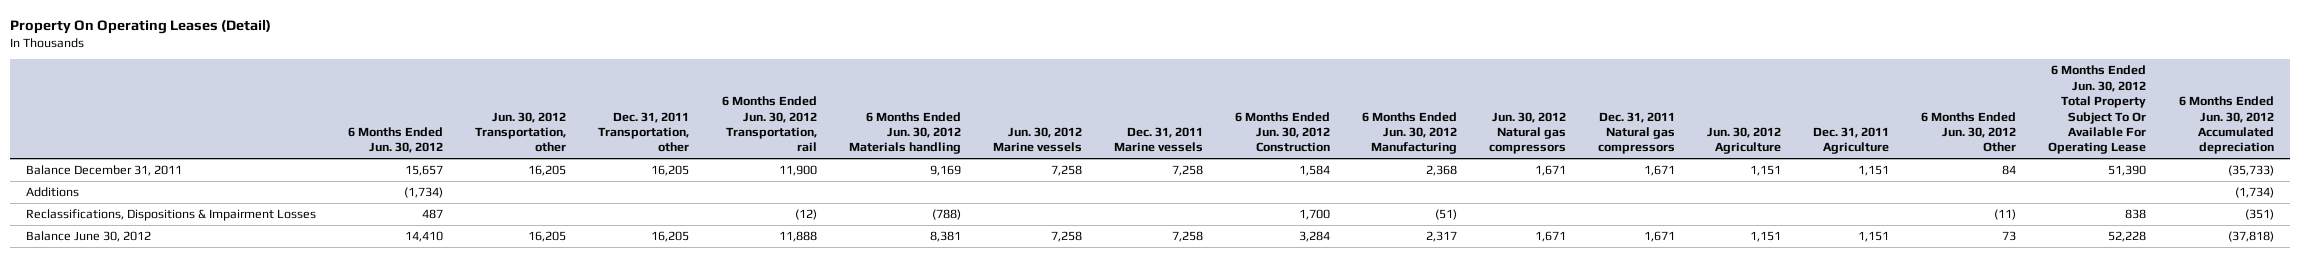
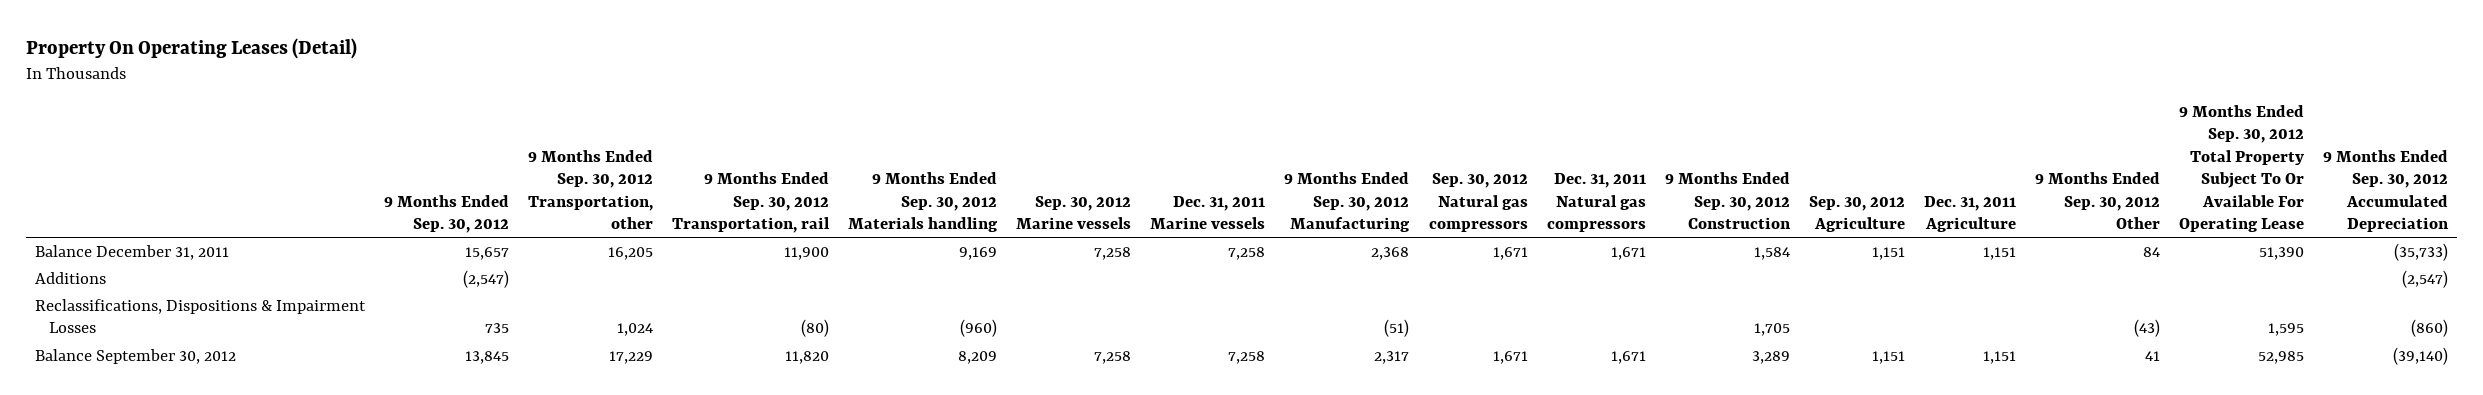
- | 6 Months Ended Jun. 30, 2012 | Jun. 30, 2012 Transportation, other | Dec. 31, 2011 Transportation, other | 6 Months Ended Jun. 30, 2012 Transportation, rail | 6 Months Ended Jun. 30, 2012 Materials handling | Jun. 30, 2012 Marine vessels | Dec. 31, 2011 Marine vessels | 6 Months Ended Jun. 30, 2012 Construction | 6 Months Ended Jun. 30, 2012 Manufacturing | Jun. 30, 2012 Natural gas compressors | Dec. 31, 2011 Natural gas compressors | Jun. 30, 2012 Agriculture | Dec. 31, 2011 Agriculture | 6 Months Ended Jun. 30, 2012 Other | 6 Months Ended Jun. 30, 2012 Total Property Subject To Or Available For Operating Lease | 6 Months Ended Jun. 30, 2012 Accumulated depreciation
+ | 9 Months Ended Sep. 30, 2012 | 9 Months Ended Sep. 30, 2012 Transportation, other | 9 Months Ended Sep. 30, 2012 Transportation, rail | 9 Months Ended Sep. 30, 2012 Materials handling | Sep. 30, 2012 Marine vessels | Dec. 31, 2011 Marine vessels | 9 Months Ended Sep. 30, 2012 Manufacturing | Sep. 30, 2012 Natural gas compressors | Dec. 31, 2011 Natural gas compressors | 9 Months Ended Sep. 30, 2012 Construction | Sep. 30, 2012 Agriculture | Dec. 31, 2011 Agriculture | 9 Months Ended Sep. 30, 2012 Other | 9 Months Ended Sep. 30, 2012 Total Property Subject To Or Available For Operating Lease | 9 Months Ended Sep. 30, 2012 Accumulated Depreciation
- Balance June 30, 2012 | 14,410 | 16,205 | 16,205 | 11,888 | 8,381 | 7,258 | 7,258 | 3,284 | 2,317 | 1,671 | 1,671 | 1,151 | 1,151 | 73 | 52,228 | (37,818)
+ Balance September 30, 2012 | 13,845 | 17,229 | 11,820 | 8,209 | 7,258 | 7,258 | 2,317 | 1,671 | 1,671 | 3,289 | 1,151 | 1,151 | 41 | 52,985 | (39,140)

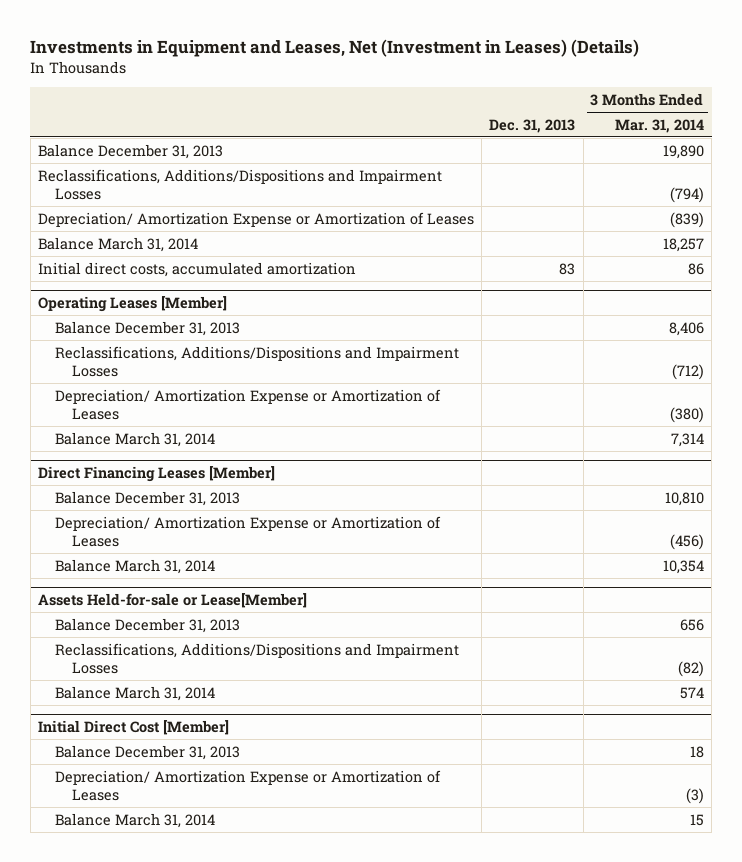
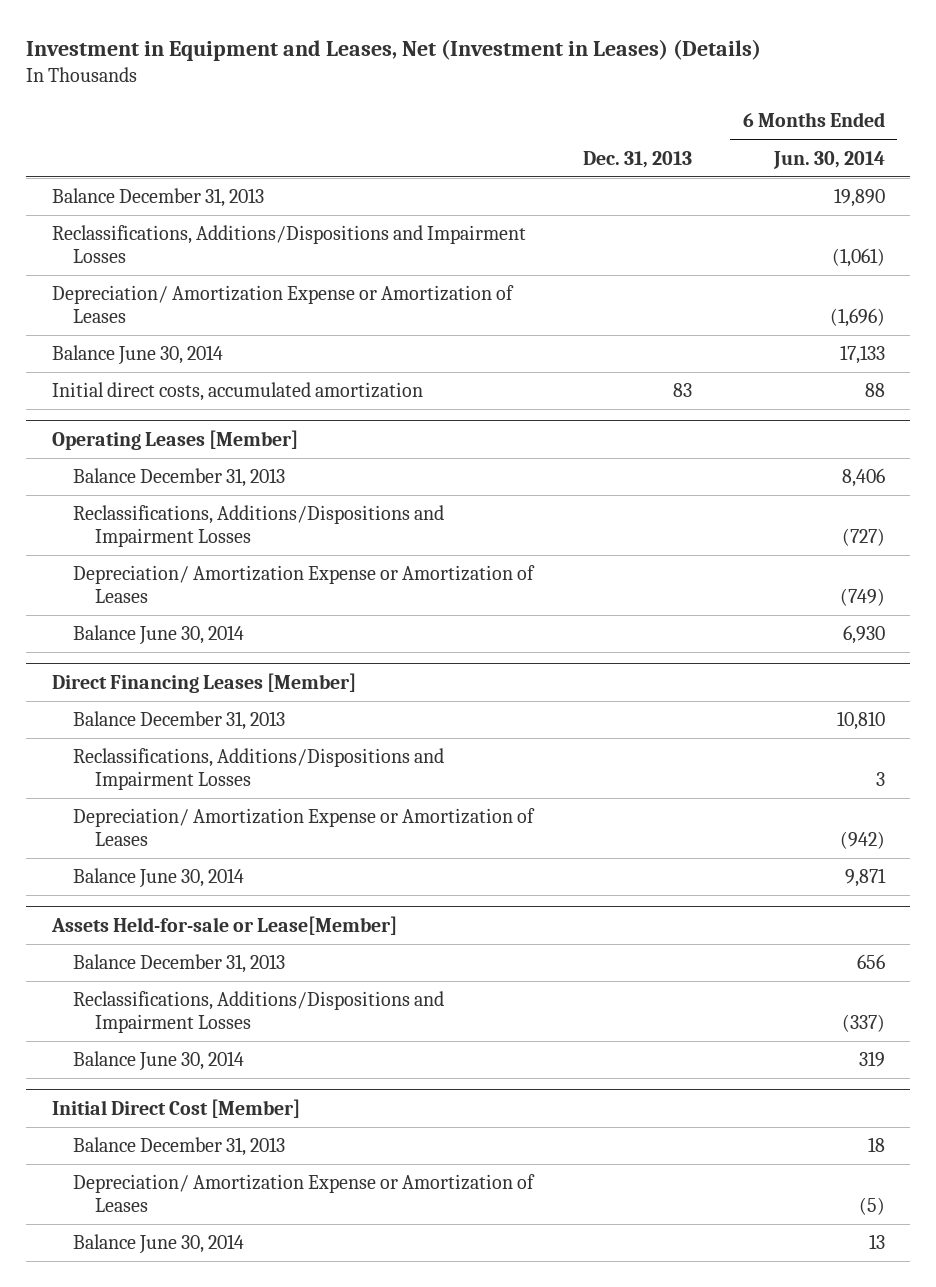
- Investments in Equipment and Leases, Net (Investment in Leases) (Details)
+ Investment in Equipment and Leases, Net (Investment in Leases) (Details)
- | Dec. 31, 2013 | 3 Months Ended Mar. 31, 2014
+ | Dec. 31, 2013 | 6 Months Ended Jun. 30, 2014
- Balance March 31, 2014 | | 18,257
+ Balance June 30, 2014 | | 17,133
@ Operating Leases [Member]
- Balance March 31, 2014 | | 7,314
+ Balance June 30, 2014 | | 6,930
@ Direct Financing Leases [Member]
+ Reclassifications, Additions/Dispositions and Impairment Losses | | 3
- Balance March 31, 2014 | | 10,354
+ Balance June 30, 2014 | | 9,871
@ Assets Held-for-sale or Lease[Member]
- Balance March 31, 2014 | | 574
+ Balance June 30, 2014 | | 319
@ Initial Direct Cost [Member]
- Balance March 31, 2014 | | 15
+ Balance June 30, 2014 | | 13

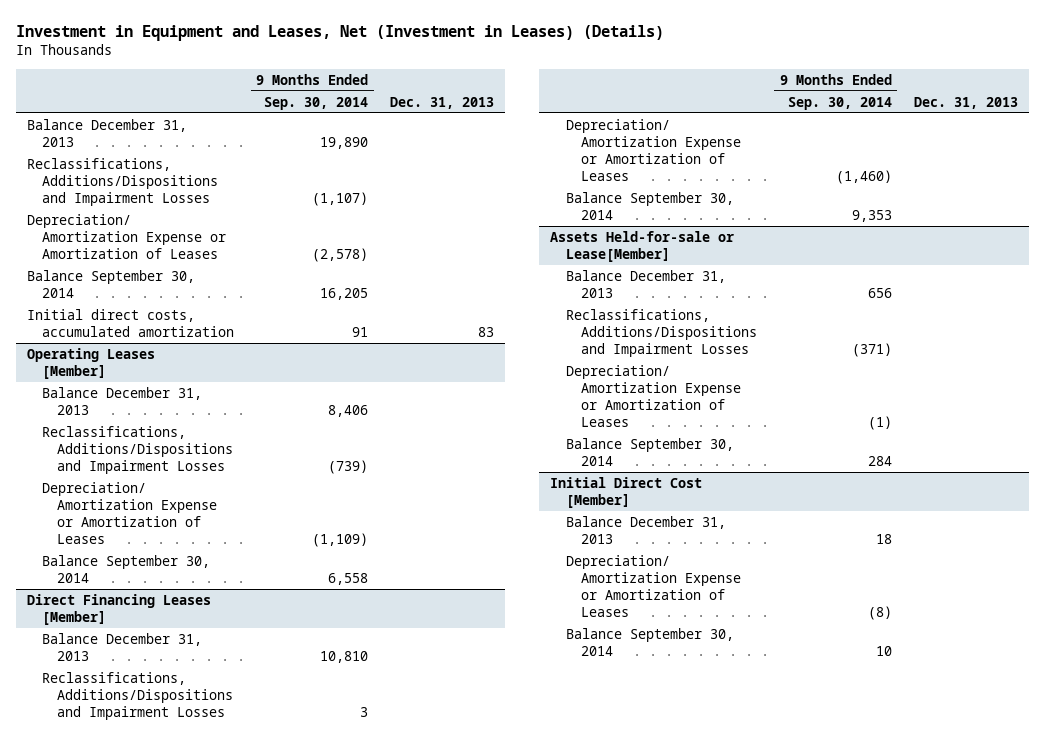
- | Dec. 31, 2013 | 6 Months Ended Jun. 30, 2014
+ | 9 Months Ended Sep. 30, 2014 | Dec. 31, 2013
- Balance June 30, 2014 | | 17,133
+ Balance September 30, 2014 | 16,205 |
@ Operating Leases [Member]
- Balance June 30, 2014 | | 6,930
+ Balance September 30, 2014 | 6,558 |
@ Direct Financing Leases [Member]
- Balance June 30, 2014 | | 9,871
+ Balance September 30, 2014 | 9,353 |
@ Assets Held-for-sale or Lease[Member]
- Balance June 30, 2014 | | 319
+ Depreciation/ Amortization Expense or Amortization of Leases | (1) |
+ Balance September 30, 2014 | 284 |
@ Initial Direct Cost [Member]
- Balance June 30, 2014 | | 13
+ Balance September 30, 2014 | 10 |

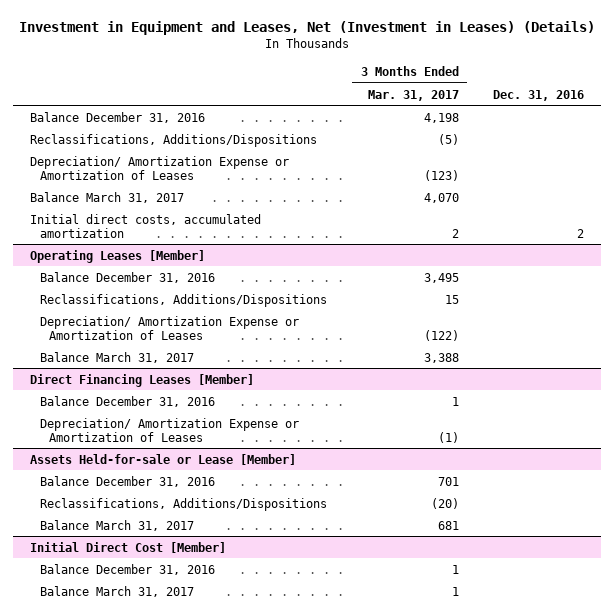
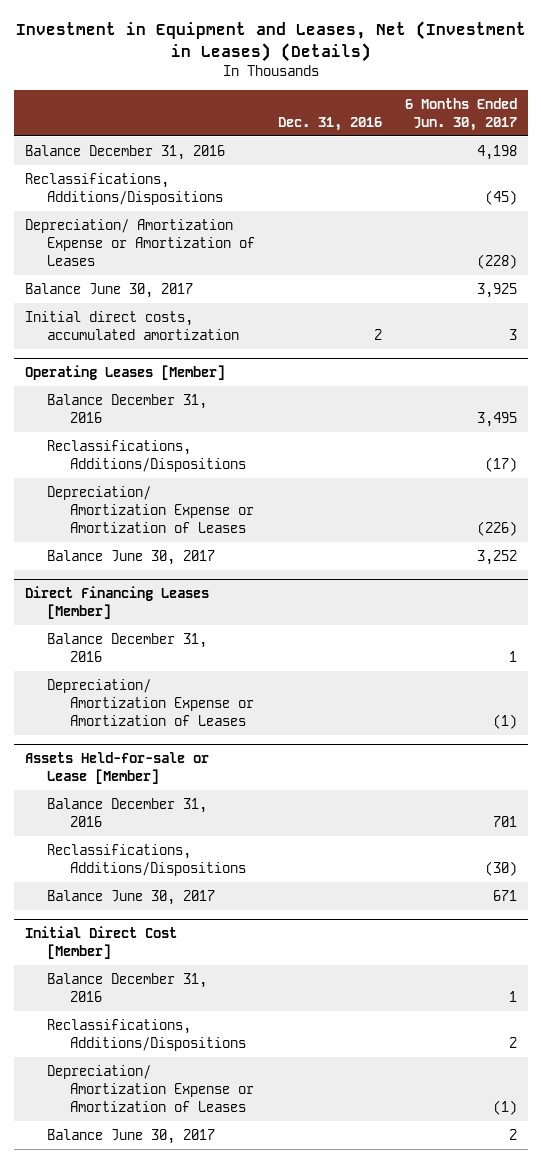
- | 3 Months Ended Mar. 31, 2017 | Dec. 31, 2016
+ | Dec. 31, 2016 | 6 Months Ended Jun. 30, 2017
- Balance March 31, 2017 | 4,070 |
+ Balance June 30, 2017 | | 3,925
@ Operating Leases [Member]
- Balance March 31, 2017 | 3,388 |
+ Balance June 30, 2017 | | 3,252
@ Assets Held-for-sale or Lease [Member]
- Balance March 31, 2017 | 681 |
+ Balance June 30, 2017 | | 671
@ Initial Direct Cost [Member]
- Balance March 31, 2017 | 1 |
+ Reclassifications, Additions/Dispositions | | 2
+ Depreciation/ Amortization Expense or Amortization of Leases | | (1)
+ Balance June 30, 2017 | | 2

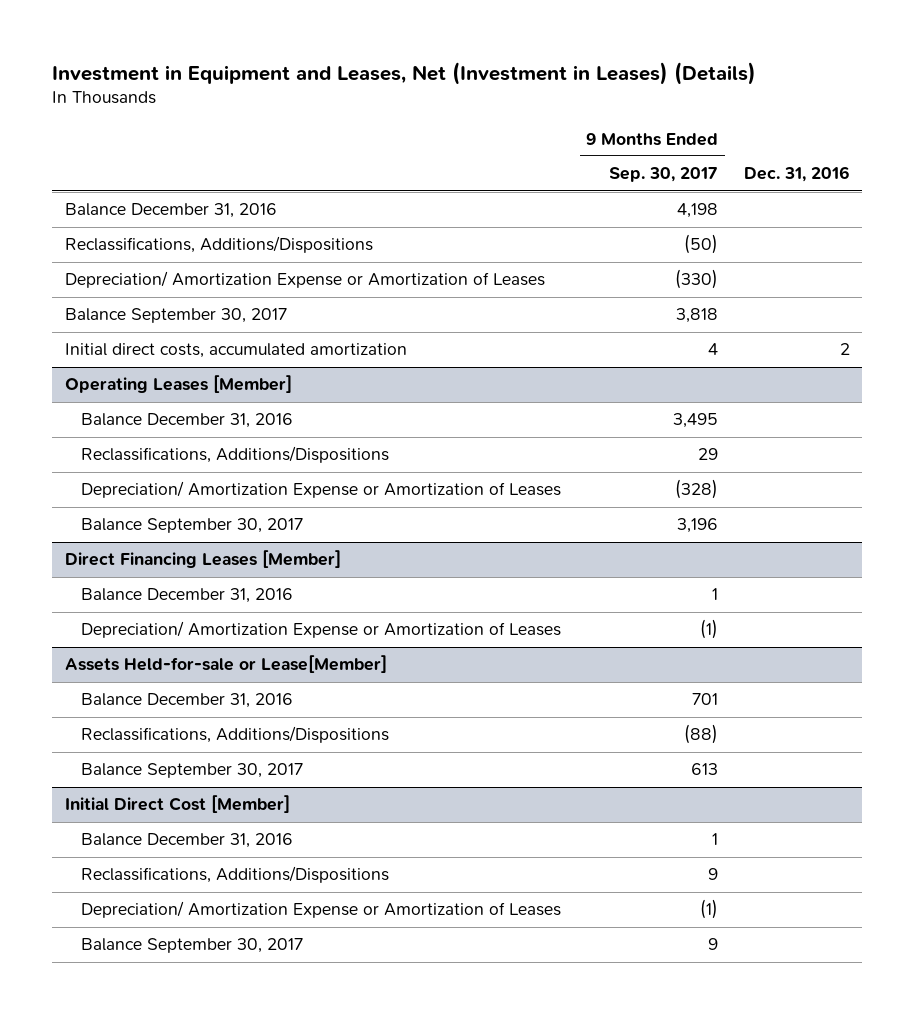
- | Dec. 31, 2016 | 6 Months Ended Jun. 30, 2017
+ | 9 Months Ended Sep. 30, 2017 | Dec. 31, 2016
- Balance June 30, 2017 | | 3,925
+ Balance September 30, 2017 | 3,818 |
@ Operating Leases [Member]
- Balance June 30, 2017 | | 3,252
+ Balance September 30, 2017 | 3,196 |
- Assets Held-for-sale or Lease [Member]
+ Assets Held-for-sale or Lease[Member]
- Balance June 30, 2017 | | 671
+ Balance September 30, 2017 | 613 |
@ Initial Direct Cost [Member]
- Balance June 30, 2017 | | 2
+ Balance September 30, 2017 | 9 |

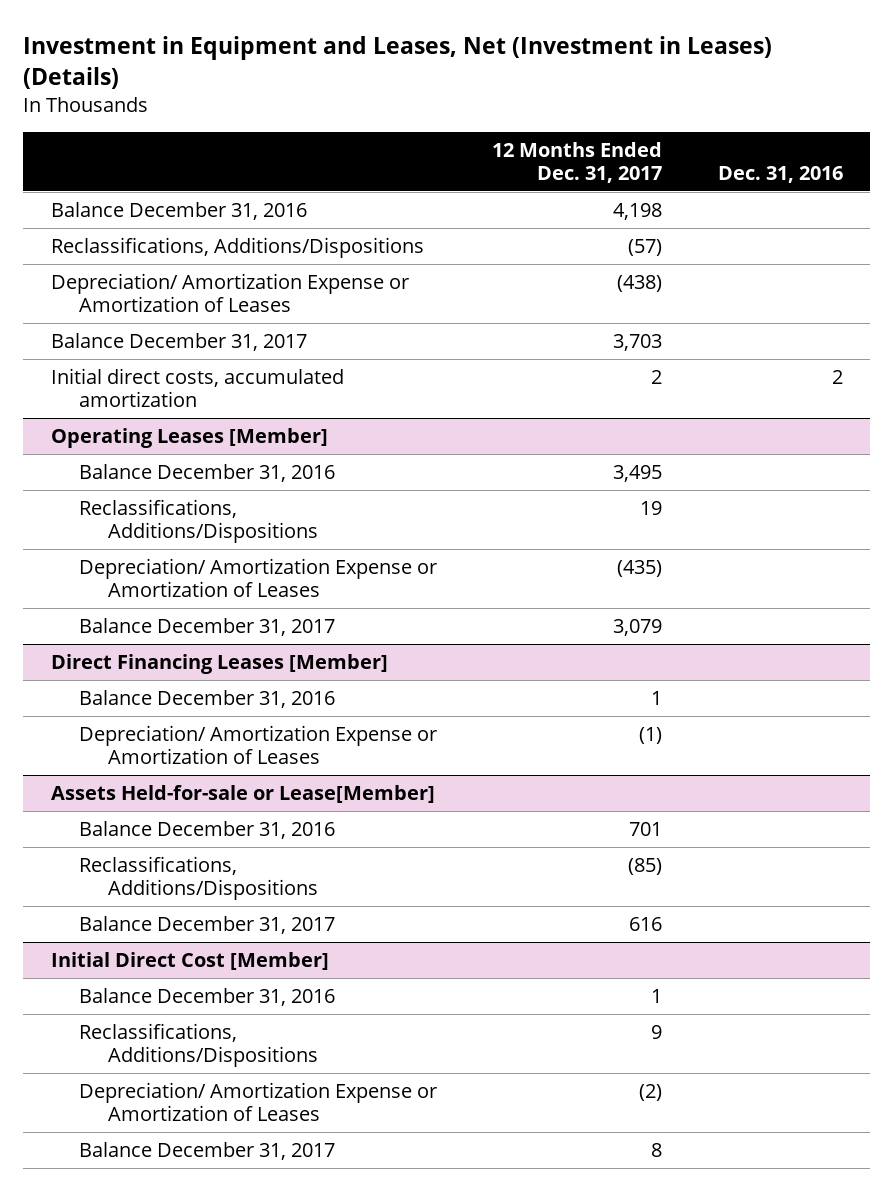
- | 9 Months Ended Sep. 30, 2017 | Dec. 31, 2016
+ | 12 Months Ended Dec. 31, 2017 | Dec. 31, 2016
- Balance September 30, 2017 | 3,818 |
+ Balance December 31, 2017 | 3,703 |
@ Operating Leases [Member]
- Balance September 30, 2017 | 3,196 |
+ Balance December 31, 2017 | 3,079 |
@ Assets Held-for-sale or Lease[Member]
- Balance September 30, 2017 | 613 |
+ Balance December 31, 2017 | 616 |
@ Initial Direct Cost [Member]
- Balance September 30, 2017 | 9 |
+ Balance December 31, 2017 | 8 |

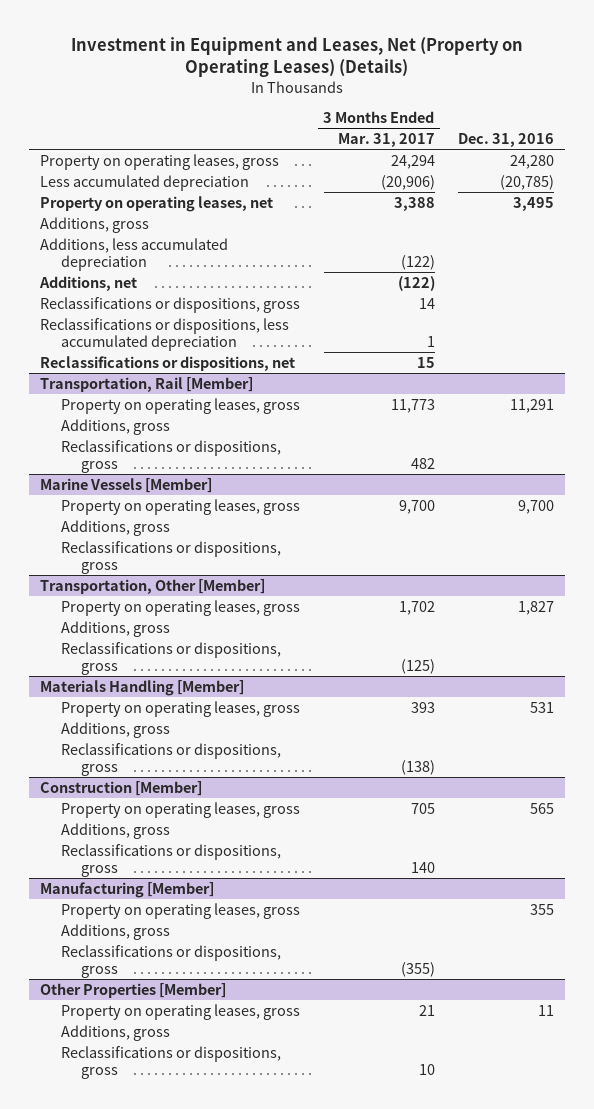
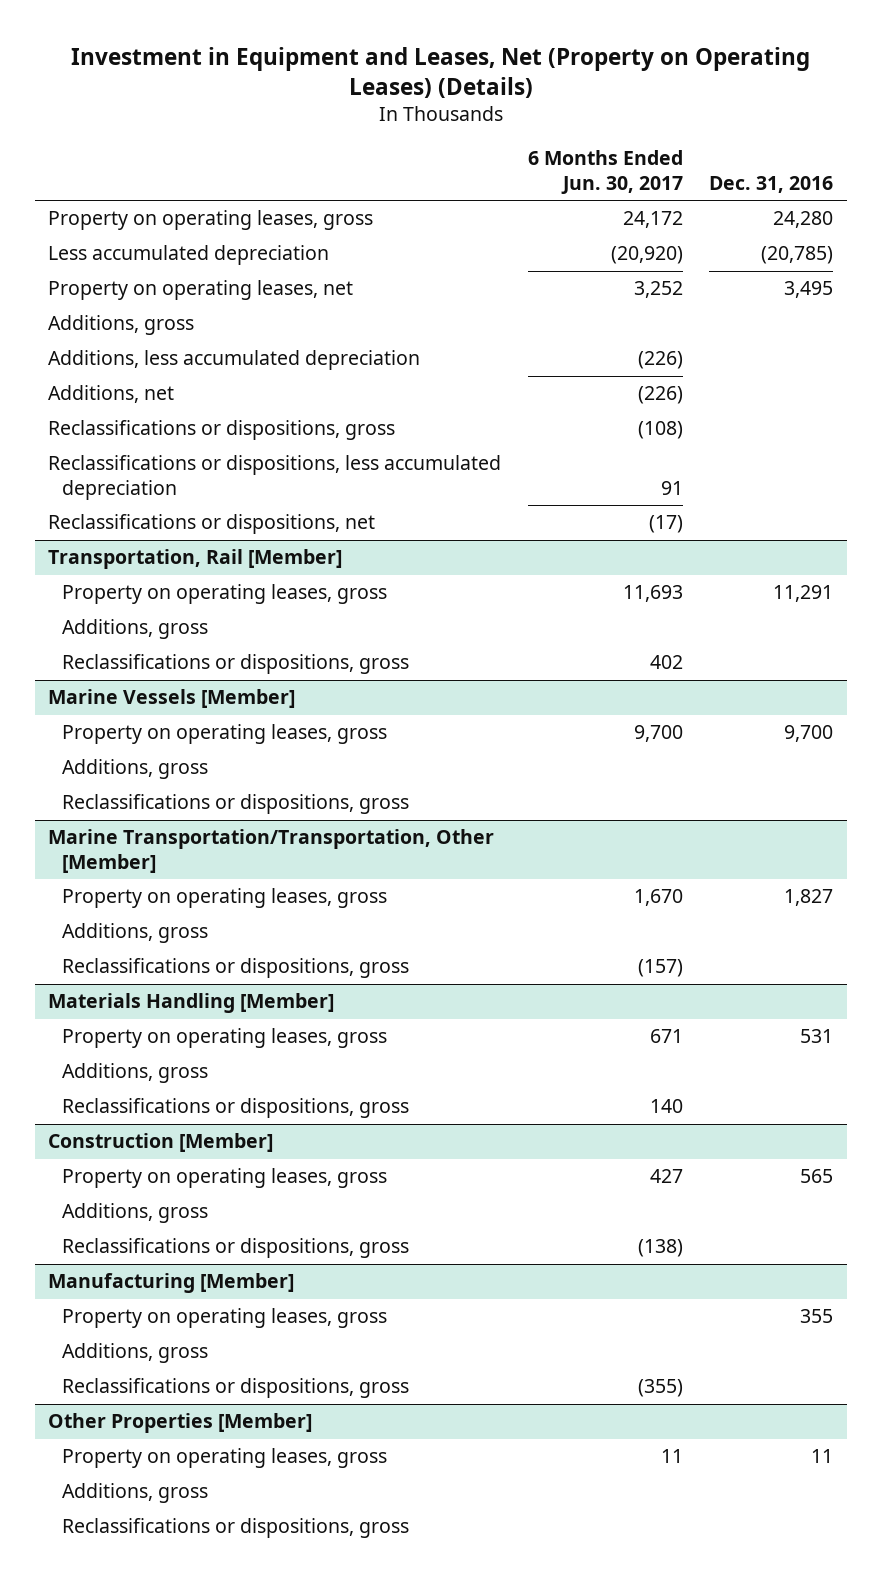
- | 3 Months Ended Mar. 31, 2017 | Dec. 31, 2016
+ | 6 Months Ended Jun. 30, 2017 | Dec. 31, 2016
- Transportation, Other [Member]
+ Marine Transportation/Transportation, Other [Member]

